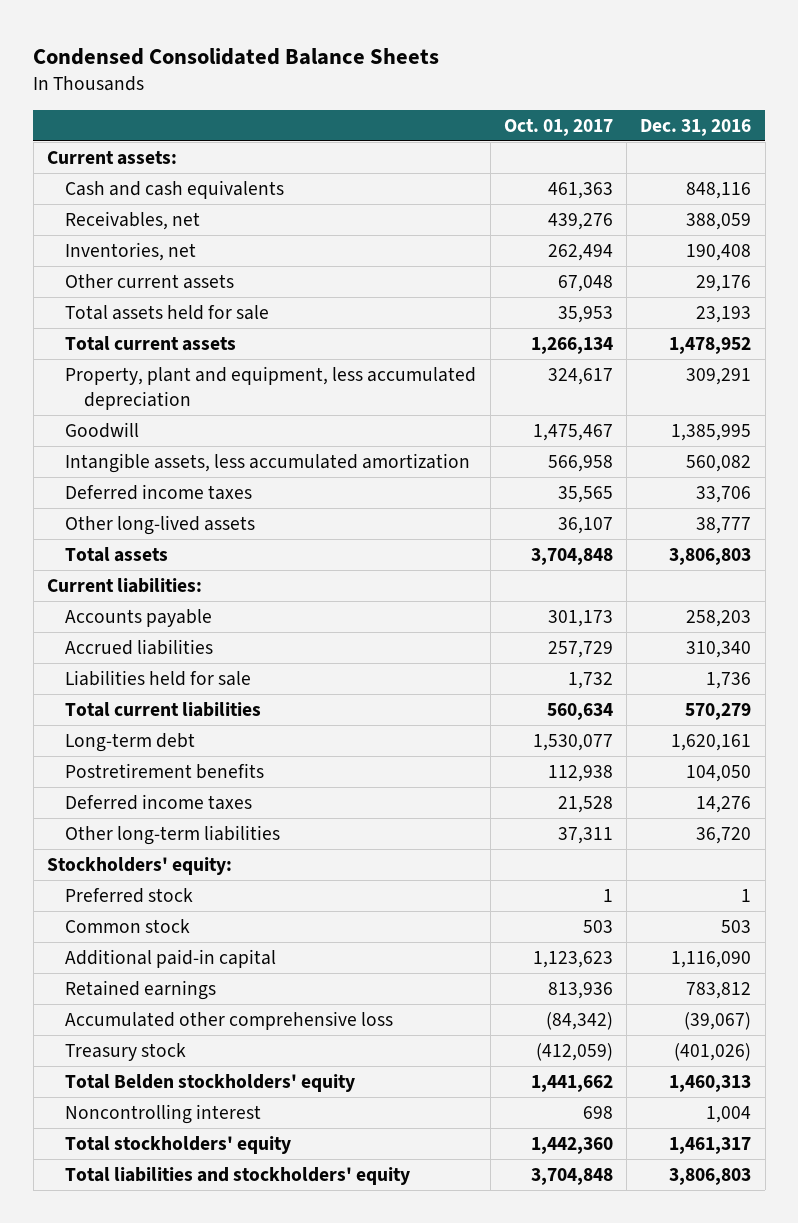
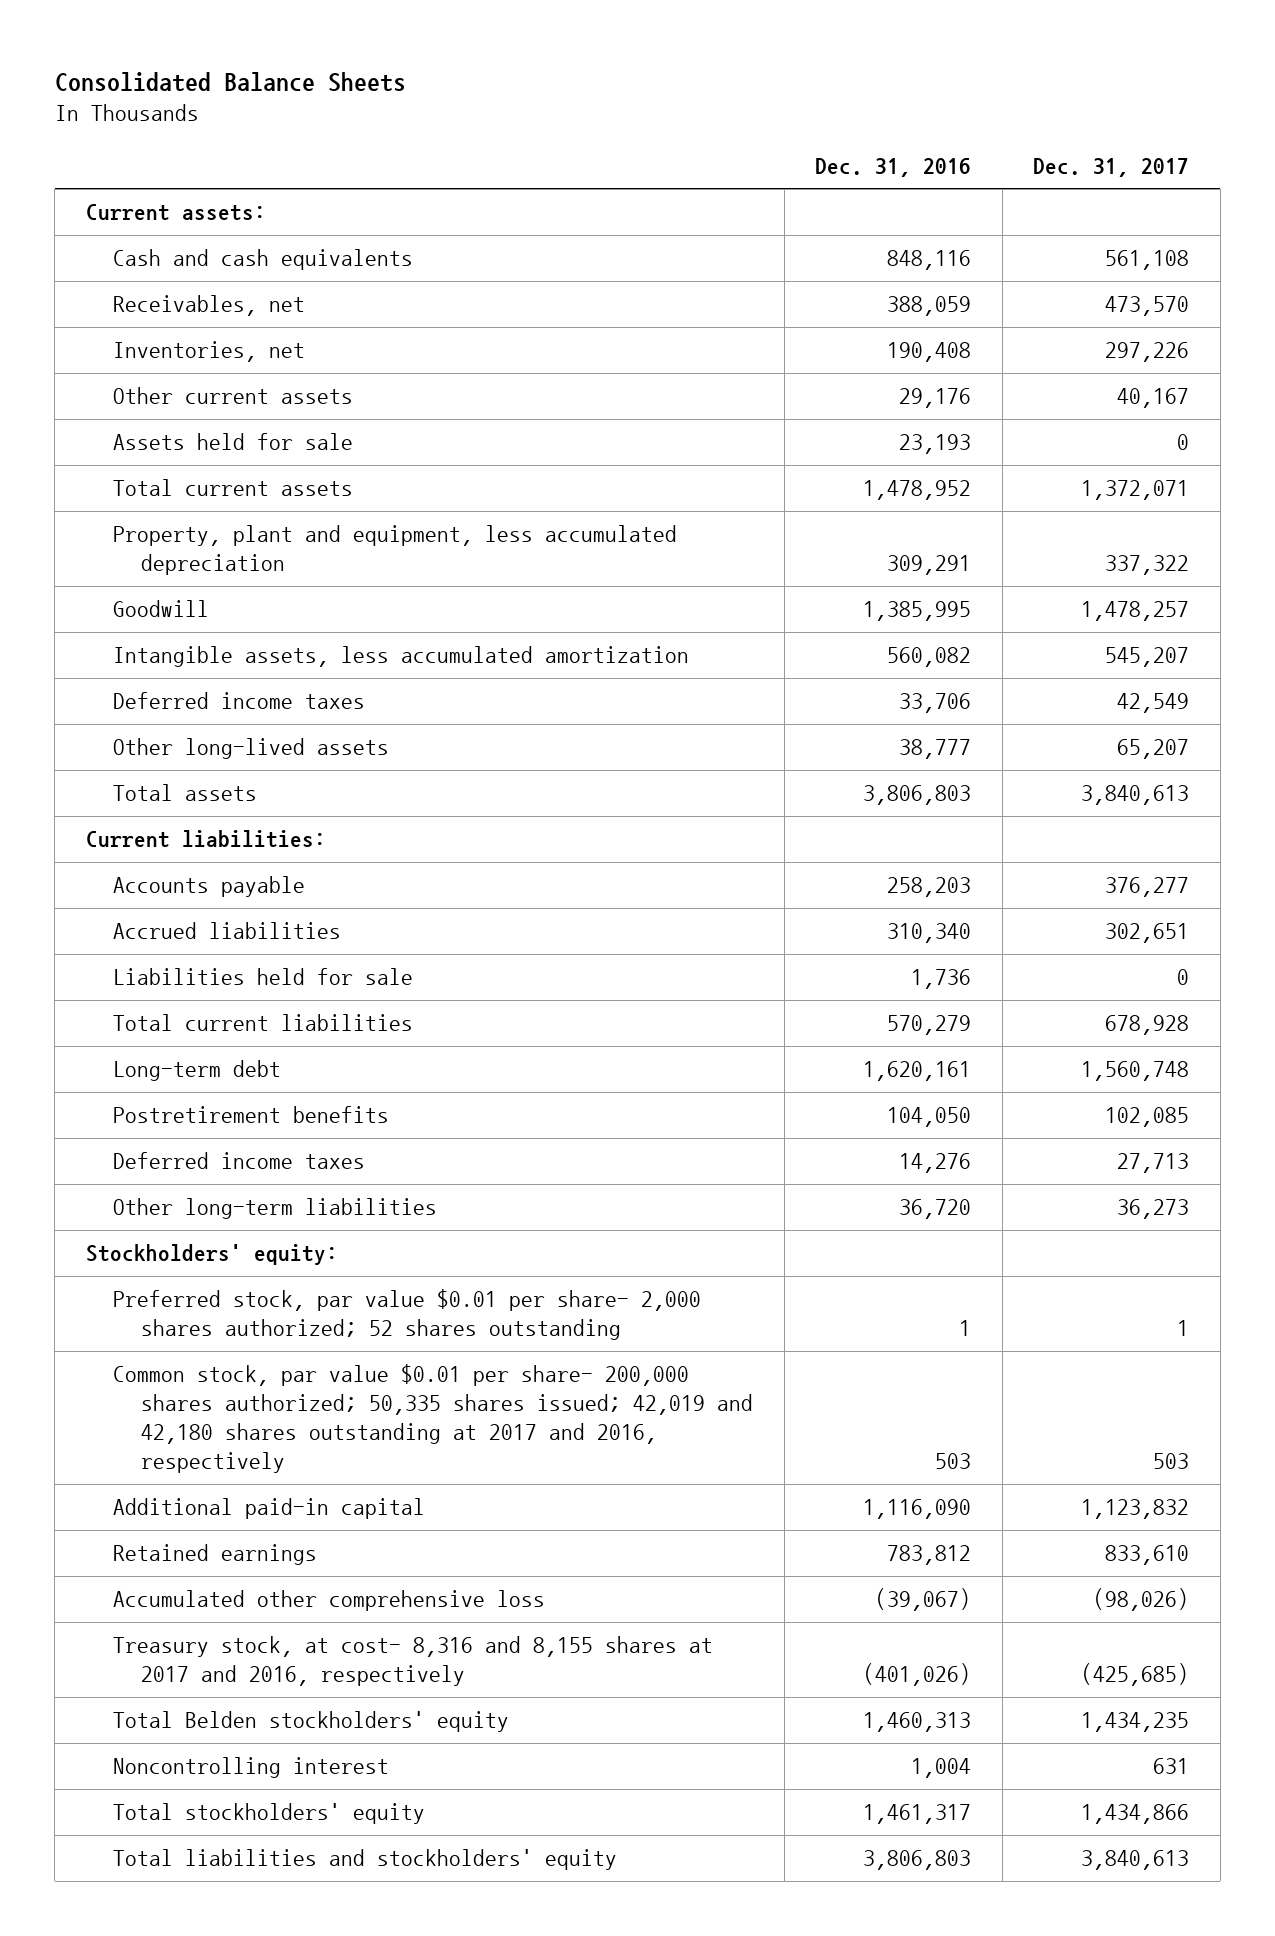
- Condensed Consolidated Balance Sheets
+ Consolidated Balance Sheets
- | Oct. 01, 2017 | Dec. 31, 2016
+ | Dec. 31, 2016 | Dec. 31, 2017
- Total assets held for sale | 35,953 | 23,193
+ Assets held for sale | 23,193 | 0
- Preferred stock | 1 | 1
- Common stock | 503 | 503
+ Preferred stock, par value $0.01 per share- 2,000 shares authorized; 52 shares outstanding | 1 | 1
+ Common stock, par value $0.01 per share- 200,000 shares authorized; 50,335 shares issued; 42,019 and 42,180 shares outstanding at 2017 and 2016, respectively | 503 | 503
- Treasury stock | (412,059) | (401,026)
+ Treasury stock, at cost- 8,316 and 8,155 shares at 2017 and 2016, respectively | (401,026) | (425,685)

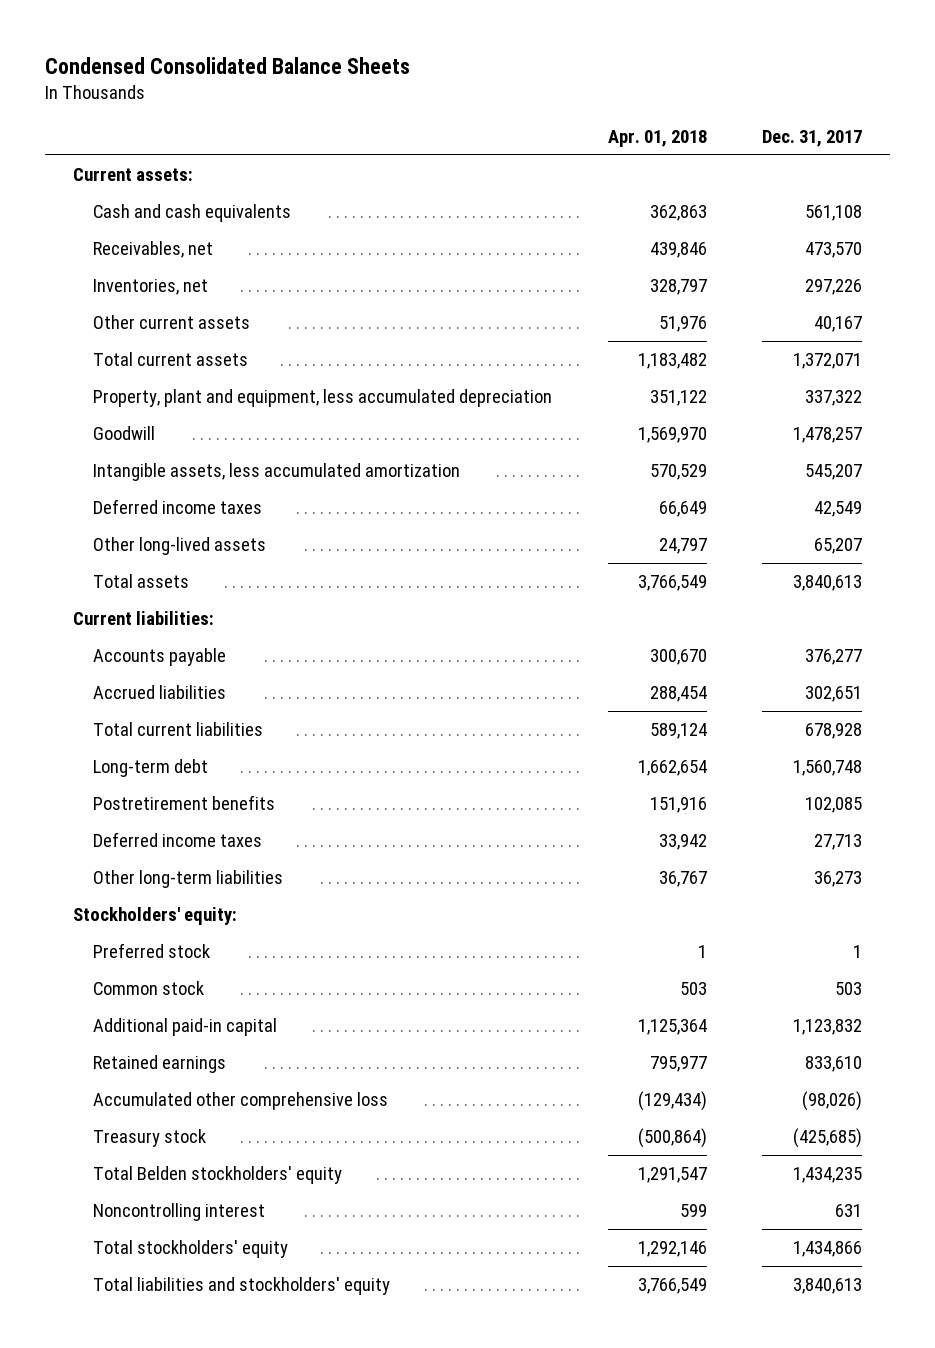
- Consolidated Balance Sheets
+ Condensed Consolidated Balance Sheets
- | Dec. 31, 2016 | Dec. 31, 2017
+ | Apr. 01, 2018 | Dec. 31, 2017
- Assets held for sale | 23,193 | 0
- Liabilities held for sale | 1,736 | 0
- Preferred stock, par value $0.01 per share- 2,000 shares authorized; 52 shares outstanding | 1 | 1
- Common stock, par value $0.01 per share- 200,000 shares authorized; 50,335 shares issued; 42,019 and 42,180 shares outstanding at 2017 and 2016, respectively | 503 | 503
+ Preferred stock | 1 | 1
+ Common stock | 503 | 503
- Treasury stock, at cost- 8,316 and 8,155 shares at 2017 and 2016, respectively | (401,026) | (425,685)
+ Treasury stock | (500,864) | (425,685)

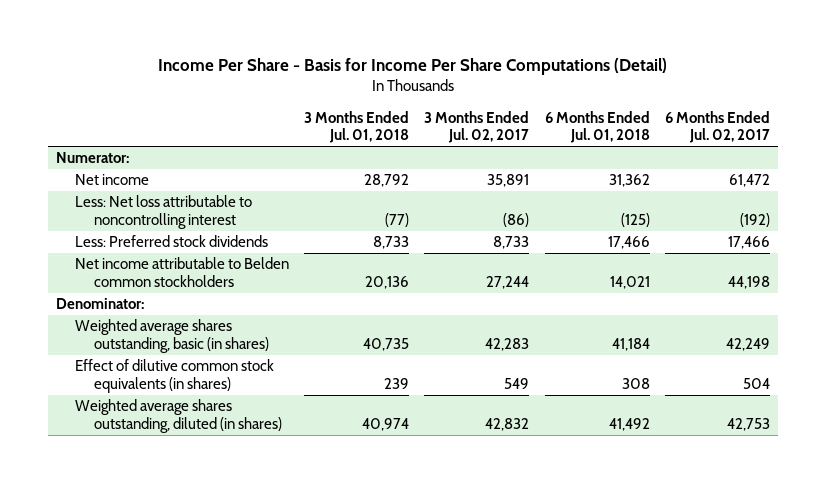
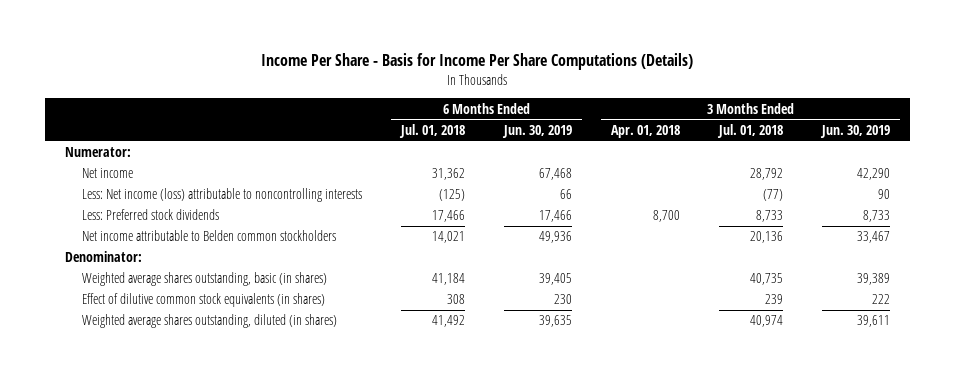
- Income Per Share - Basis for Income Per Share Computations (Detail)
+ Income Per Share - Basis for Income Per Share Computations (Details)
- | 3 Months Ended Jul. 01, 2018 | 3 Months Ended Jul. 02, 2017 | 6 Months Ended Jul. 01, 2018 | 6 Months Ended Jul. 02, 2017
+ | 6 Months Ended Jul. 01, 2018 | 6 Months Ended Jun. 30, 2019 | 3 Months Ended Apr. 01, 2018 | 3 Months Ended Jul. 01, 2018 | 3 Months Ended Jun. 30, 2019
- Less: Net loss attributable to noncontrolling interest | (77) | (86) | (125) | (192)
+ Less: Net income (loss) attributable to noncontrolling interests | (125) | 66 | | (77) | 90

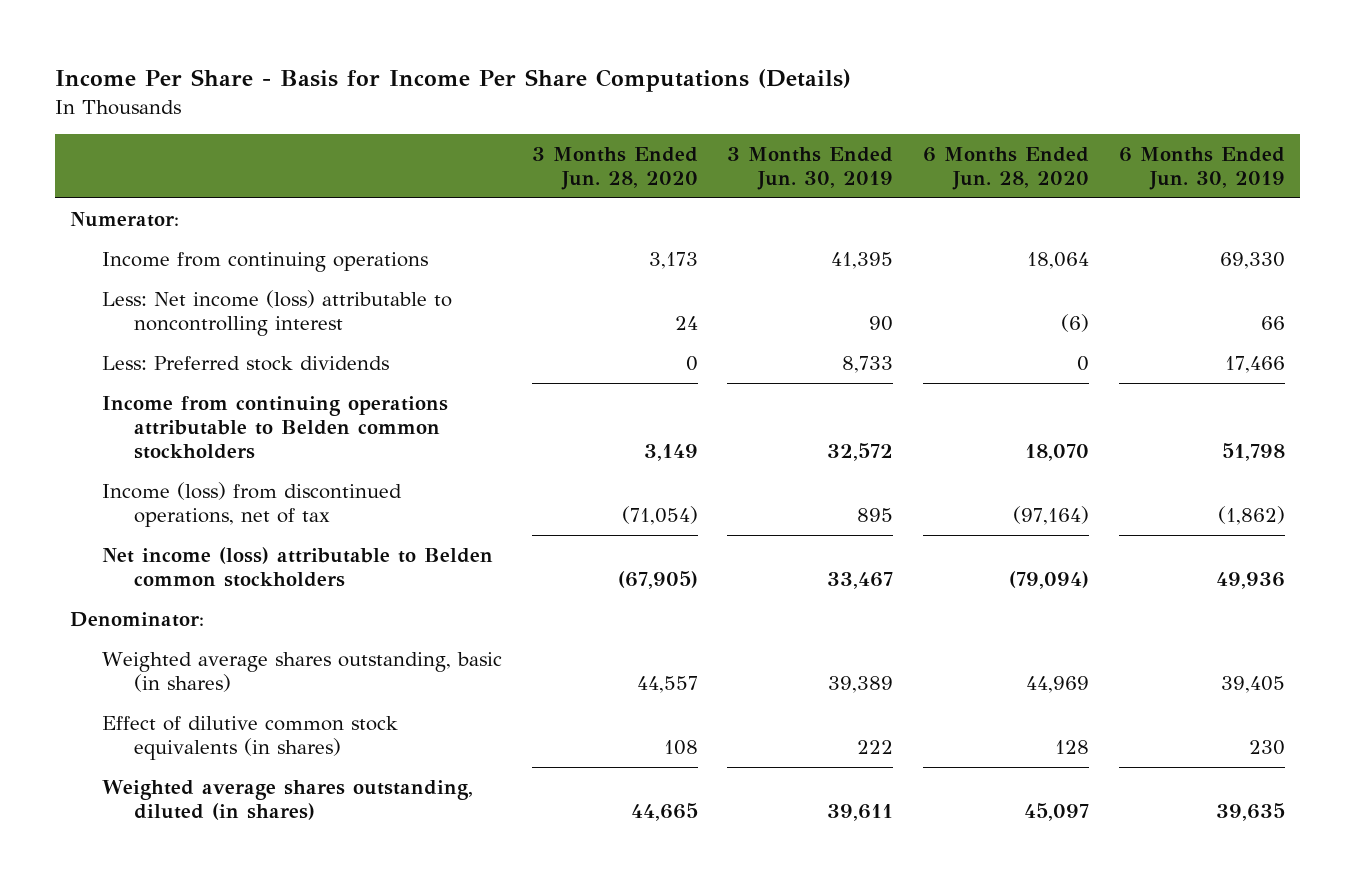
- | 6 Months Ended Jul. 01, 2018 | 6 Months Ended Jun. 30, 2019 | 3 Months Ended Apr. 01, 2018 | 3 Months Ended Jul. 01, 2018 | 3 Months Ended Jun. 30, 2019
+ | 3 Months Ended Jun. 28, 2020 | 3 Months Ended Jun. 30, 2019 | 6 Months Ended Jun. 28, 2020 | 6 Months Ended Jun. 30, 2019
- Net income | 31,362 | 67,468 | | 28,792 | 42,290
- Less: Net income (loss) attributable to noncontrolling interests | (125) | 66 | | (77) | 90
+ Income from continuing operations | 3,173 | 41,395 | 18,064 | 69,330
+ Less: Net income (loss) attributable to noncontrolling interest | 24 | 90 | (6) | 66
- Net income attributable to Belden common stockholders | 14,021 | 49,936 | | 20,136 | 33,467
+ Income from continuing operations attributable to Belden common stockholders | 3,149 | 32,572 | 18,070 | 51,798
+ Income (loss) from discontinued operations, net of tax | (71,054) | 895 | (97,164) | (1,862)
+ Net income (loss) attributable to Belden common stockholders | (67,905) | 33,467 | (79,094) | 49,936

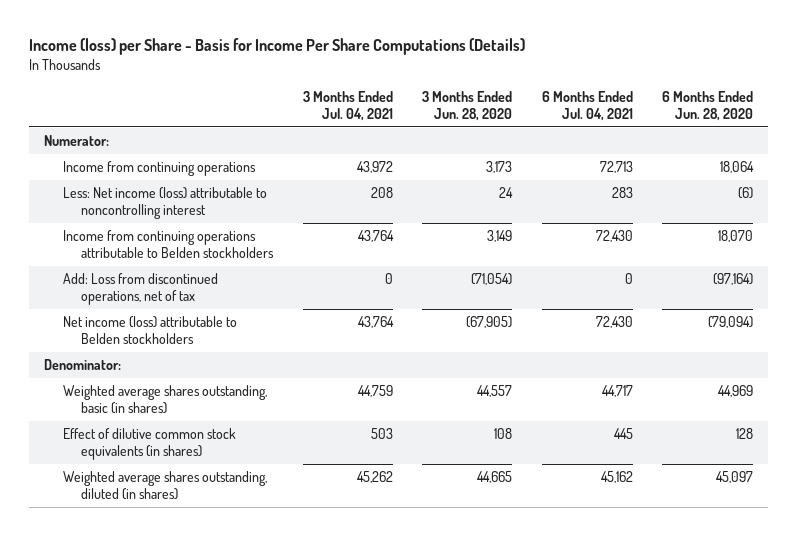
- Income Per Share - Basis for Income Per Share Computations (Details)
+ Income (loss) per Share - Basis for Income Per Share Computations (Details)
- | 3 Months Ended Jun. 28, 2020 | 3 Months Ended Jun. 30, 2019 | 6 Months Ended Jun. 28, 2020 | 6 Months Ended Jun. 30, 2019
+ | 3 Months Ended Jul. 04, 2021 | 3 Months Ended Jun. 28, 2020 | 6 Months Ended Jul. 04, 2021 | 6 Months Ended Jun. 28, 2020
- Less: Preferred stock dividends | 0 | 8,733 | 0 | 17,466
- Income from continuing operations attributable to Belden common stockholders | 3,149 | 32,572 | 18,070 | 51,798
- Income (loss) from discontinued operations, net of tax | (71,054) | 895 | (97,164) | (1,862)
- Net income (loss) attributable to Belden common stockholders | (67,905) | 33,467 | (79,094) | 49,936
+ Income from continuing operations attributable to Belden stockholders | 43,764 | 3,149 | 72,430 | 18,070
+ Add: Loss from discontinued operations, net of tax | 0 | (71,054) | 0 | (97,164)
+ Net income (loss) attributable to Belden stockholders | 43,764 | (67,905) | 72,430 | (79,094)

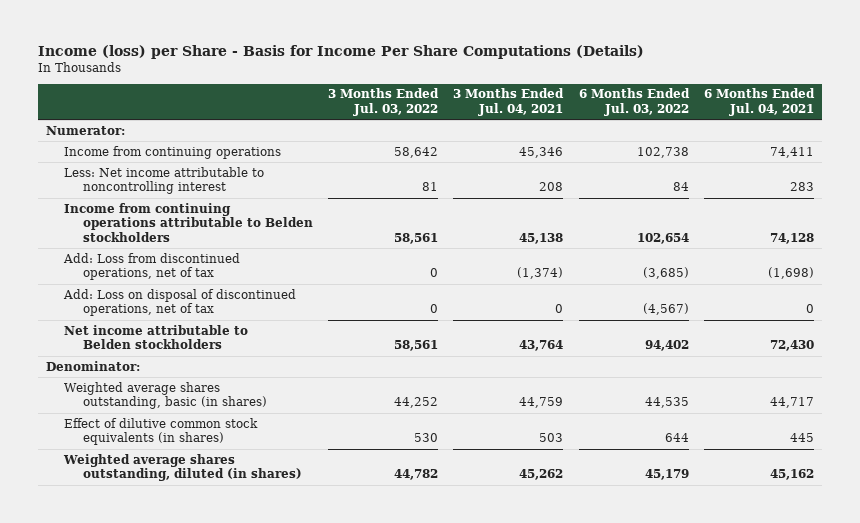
- | 3 Months Ended Jul. 04, 2021 | 3 Months Ended Jun. 28, 2020 | 6 Months Ended Jul. 04, 2021 | 6 Months Ended Jun. 28, 2020
+ | 3 Months Ended Jul. 03, 2022 | 3 Months Ended Jul. 04, 2021 | 6 Months Ended Jul. 03, 2022 | 6 Months Ended Jul. 04, 2021
- Income from continuing operations | 43,972 | 3,173 | 72,713 | 18,064
- Less: Net income (loss) attributable to noncontrolling interest | 208 | 24 | 283 | (6)
- Income from continuing operations attributable to Belden stockholders | 43,764 | 3,149 | 72,430 | 18,070
- Add: Loss from discontinued operations, net of tax | 0 | (71,054) | 0 | (97,164)
- Net income (loss) attributable to Belden stockholders | 43,764 | (67,905) | 72,430 | (79,094)
+ Income from continuing operations | 58,642 | 45,346 | 102,738 | 74,411
+ Less: Net income attributable to noncontrolling interest | 81 | 208 | 84 | 283
+ Income from continuing operations attributable to Belden stockholders | 58,561 | 45,138 | 102,654 | 74,128
+ Add: Loss from discontinued operations, net of tax | 0 | (1,374) | (3,685) | (1,698)
+ Add: Loss on disposal of discontinued operations, net of tax | 0 | 0 | (4,567) | 0
+ Net income attributable to Belden stockholders | 58,561 | 43,764 | 94,402 | 72,430

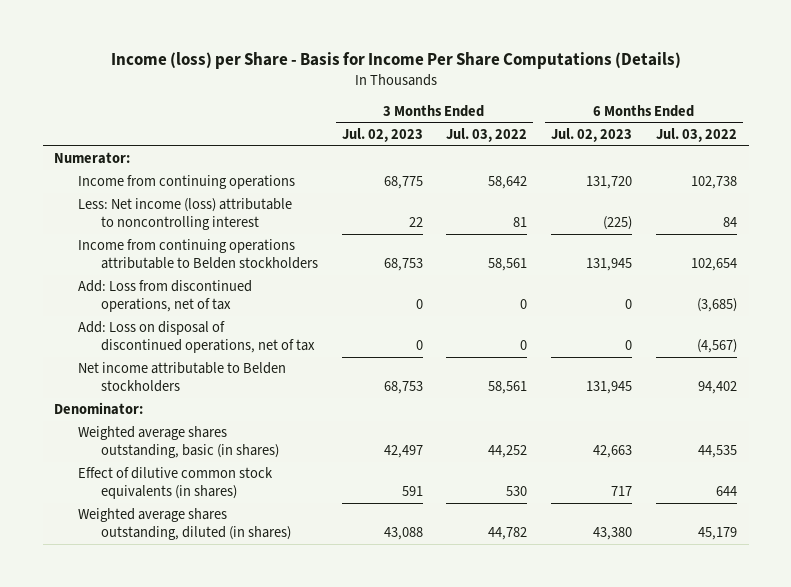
- | 3 Months Ended Jul. 03, 2022 | 3 Months Ended Jul. 04, 2021 | 6 Months Ended Jul. 03, 2022 | 6 Months Ended Jul. 04, 2021
+ | 3 Months Ended Jul. 02, 2023 | 3 Months Ended Jul. 03, 2022 | 6 Months Ended Jul. 02, 2023 | 6 Months Ended Jul. 03, 2022
- Less: Net income attributable to noncontrolling interest | 81 | 208 | 84 | 283
+ Less: Net income (loss) attributable to noncontrolling interest | 22 | 81 | (225) | 84

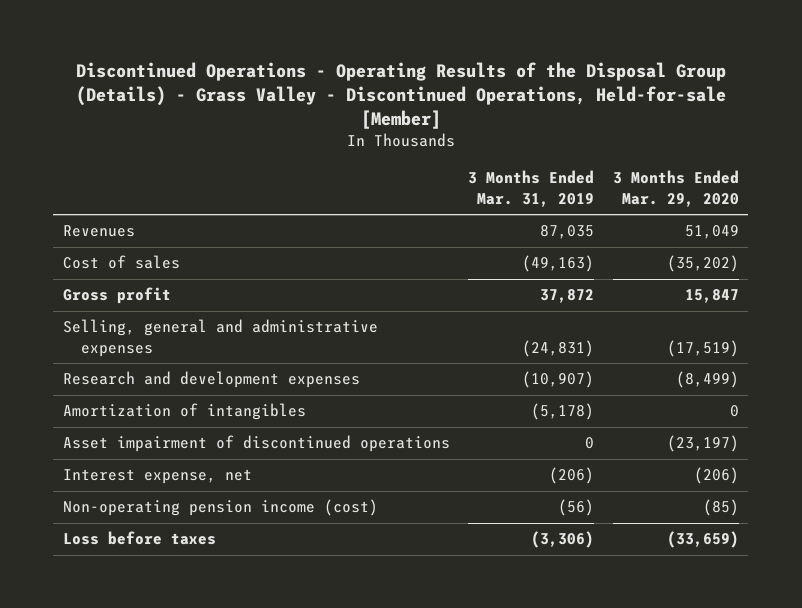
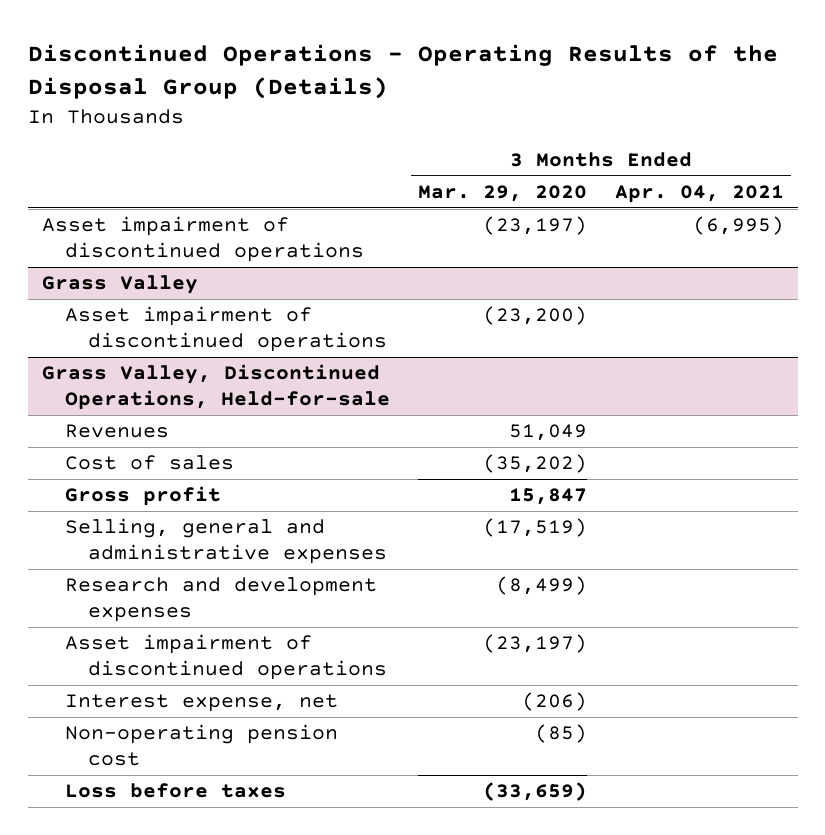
- Discontinued Operations - Operating Results of the Disposal Group (Details) - Grass Valley - Discontinued Operations, Held-for-sale [Member]
+ Discontinued Operations - Operating Results of the Disposal Group (Details)
- | 3 Months Ended Mar. 31, 2019 | 3 Months Ended Mar. 29, 2020
+ | 3 Months Ended Mar. 29, 2020 | 3 Months Ended Apr. 04, 2021
+ Asset impairment of discontinued operations | (23,197) | (6,995)
+ Grass Valley
+ Asset impairment of discontinued operations | (23,200) |
+ Grass Valley, Discontinued Operations, Held-for-sale
- Amortization of intangibles | (5,178) | 0
- Non-operating pension income (cost) | (56) | (85)
+ Non-operating pension cost | (85) |

